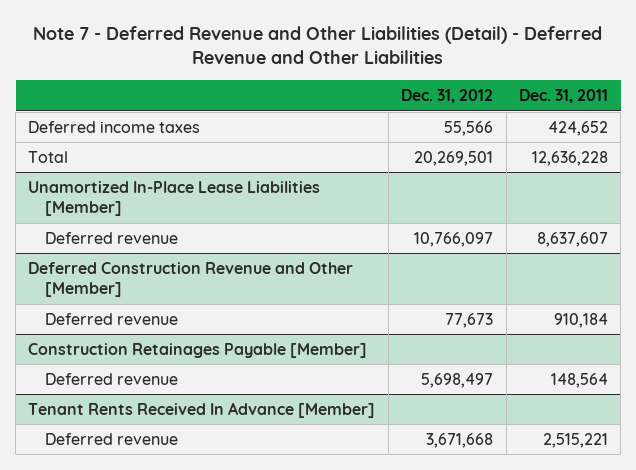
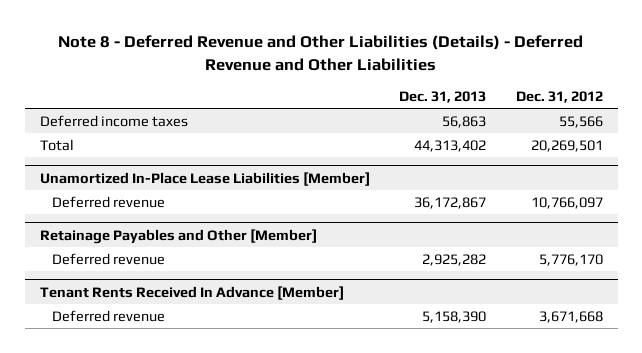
- Note 7 - Deferred Revenue and Other Liabilities (Detail) - Deferred Revenue and Other Liabilities
+ Note 8 - Deferred Revenue and Other Liabilities (Details) - Deferred Revenue and Other Liabilities
- | Dec. 31, 2012 | Dec. 31, 2011
+ | Dec. 31, 2013 | Dec. 31, 2012
- Deferred Construction Revenue and Other [Member]
- Deferred revenue | 77,673 | 910,184
- Construction Retainages Payable [Member]
- Deferred revenue | 5,698,497 | 148,564
+ Retainage Payables and Other [Member]
+ Deferred revenue | 2,925,282 | 5,776,170

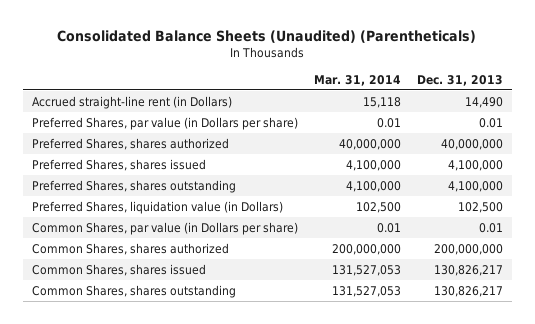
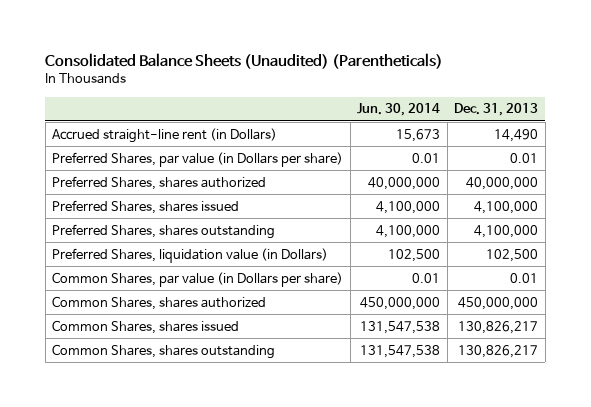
- | Mar. 31, 2014 | Dec. 31, 2013
+ | Jun. 30, 2014 | Dec. 31, 2013
- Common Shares, shares authorized | 200,000,000 | 200,000,000
+ Common Shares, shares authorized | 450,000,000 | 450,000,000

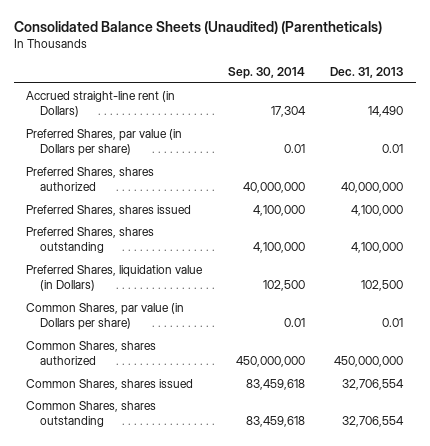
- | Jun. 30, 2014 | Dec. 31, 2013
+ | Sep. 30, 2014 | Dec. 31, 2013
- Common Shares, shares issued | 131,547,538 | 130,826,217
- Common Shares, shares outstanding | 131,547,538 | 130,826,217
+ Common Shares, shares issued | 83,459,618 | 32,706,554
+ Common Shares, shares outstanding | 83,459,618 | 32,706,554

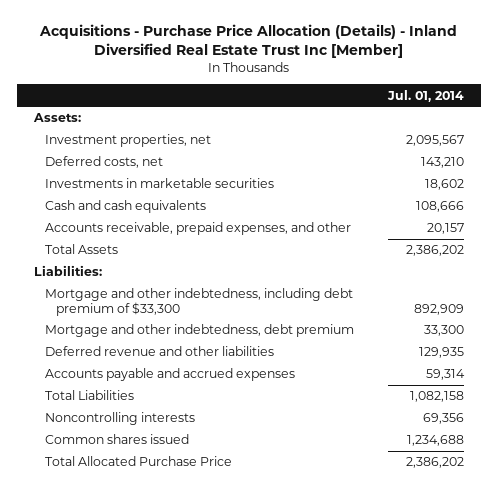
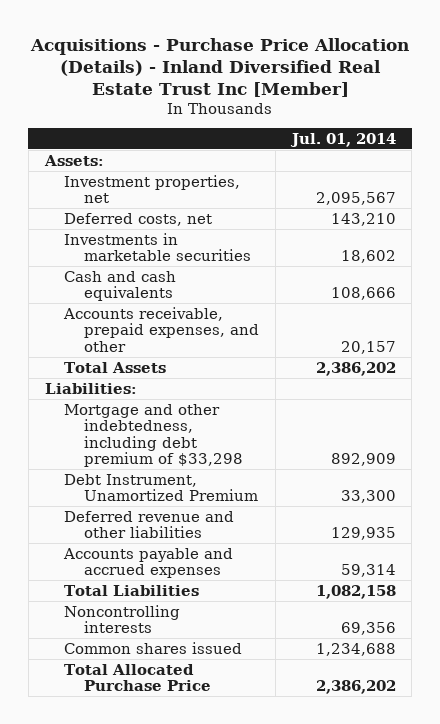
- Mortgage and other indebtedness, including debt premium of $33,300 | 892,909
- Mortgage and other indebtedness, debt premium | 33,300
+ Mortgage and other indebtedness, including debt premium of $33,298 | 892,909
+ Debt Instrument, Unamortized Premium | 33,300

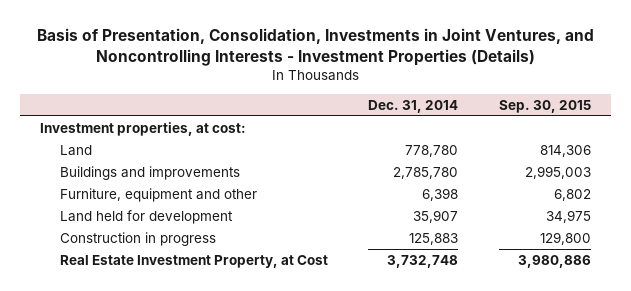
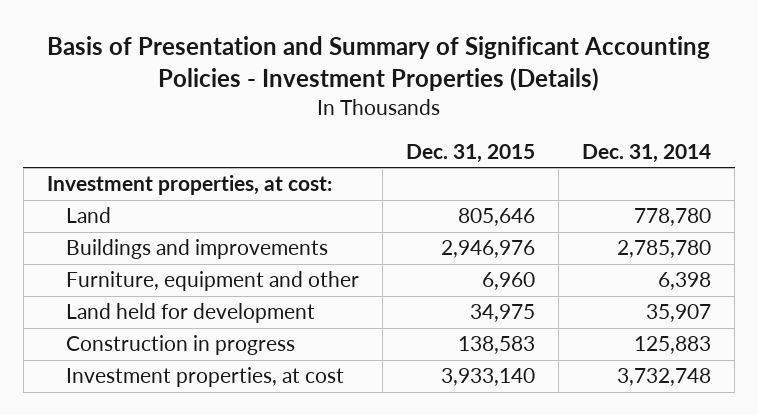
- Basis of Presentation, Consolidation, Investments in Joint Ventures, and Noncontrolling Interests - Investment Properties (Details)
+ Basis of Presentation and Summary of Significant Accounting Policies - Investment Properties (Details)
- | Dec. 31, 2014 | Sep. 30, 2015
+ | Dec. 31, 2015 | Dec. 31, 2014
- Real Estate Investment Property, at Cost | 3,732,748 | 3,980,886
+ Investment properties, at cost | 3,933,140 | 3,732,748

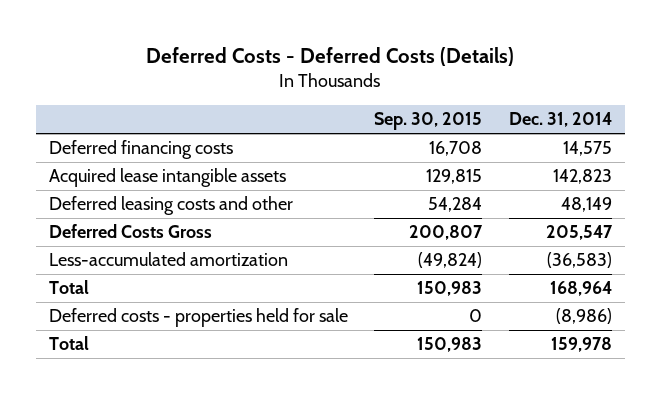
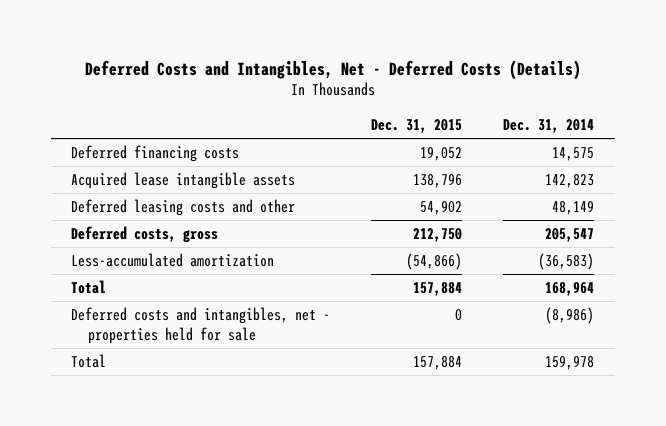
- Deferred Costs - Deferred Costs (Details)
+ Deferred Costs and Intangibles, Net - Deferred Costs (Details)
- | Sep. 30, 2015 | Dec. 31, 2014
+ | Dec. 31, 2015 | Dec. 31, 2014
- Deferred Costs Gross | 200,807 | 205,547
+ Deferred costs, gross | 212,750 | 205,547
- Deferred costs - properties held for sale | 0 | (8,986)
+ Deferred costs and intangibles, net - properties held for sale | 0 | (8,986)

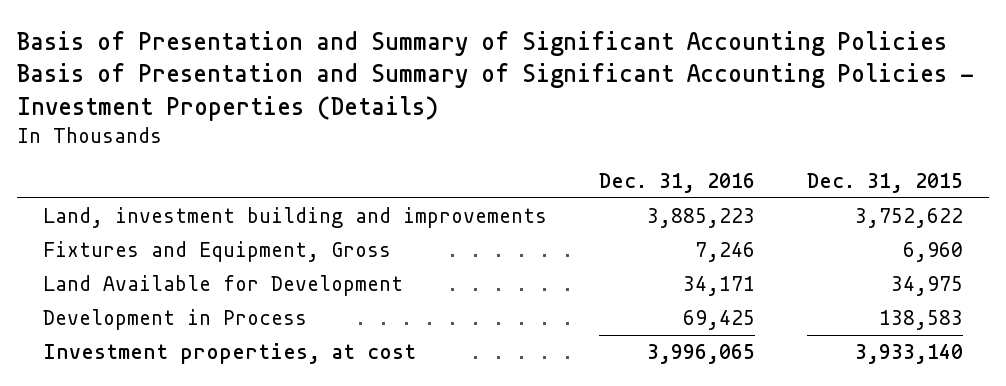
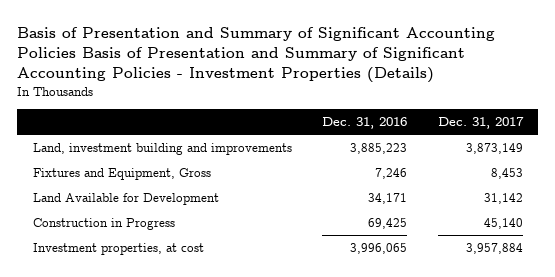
- | Dec. 31, 2016 | Dec. 31, 2015
+ | Dec. 31, 2016 | Dec. 31, 2017
- Development in Process | 69,425 | 138,583
+ Construction in Progress | 69,425 | 45,140

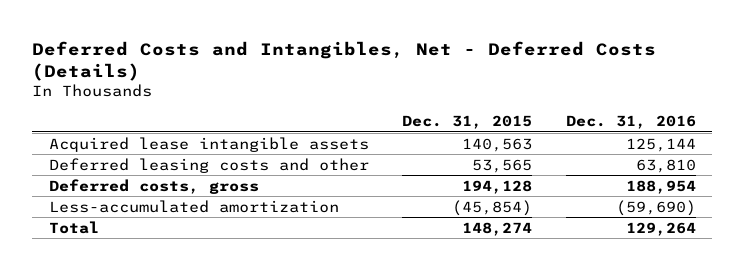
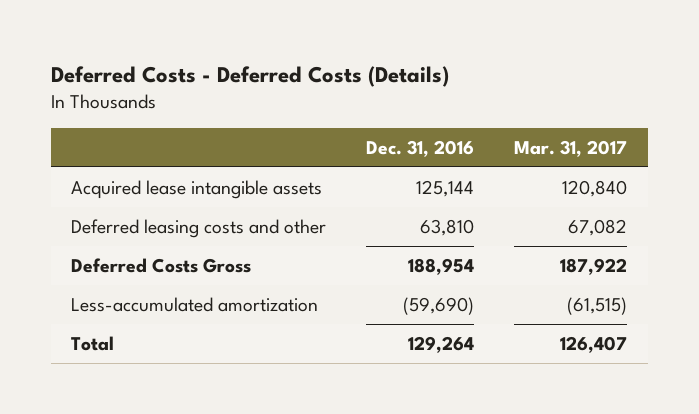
- Deferred Costs and Intangibles, Net - Deferred Costs (Details)
+ Deferred Costs - Deferred Costs (Details)
- | Dec. 31, 2015 | Dec. 31, 2016
+ | Dec. 31, 2016 | Mar. 31, 2017
- Deferred costs, gross | 194,128 | 188,954
+ Deferred Costs Gross | 188,954 | 187,922

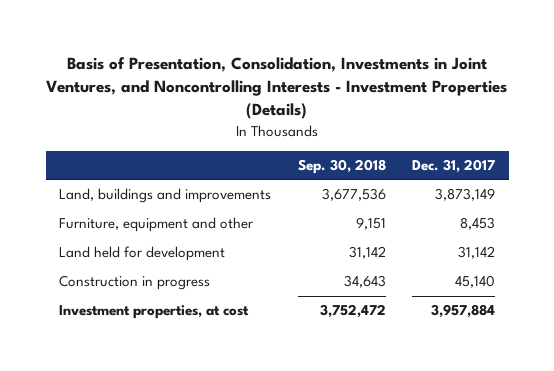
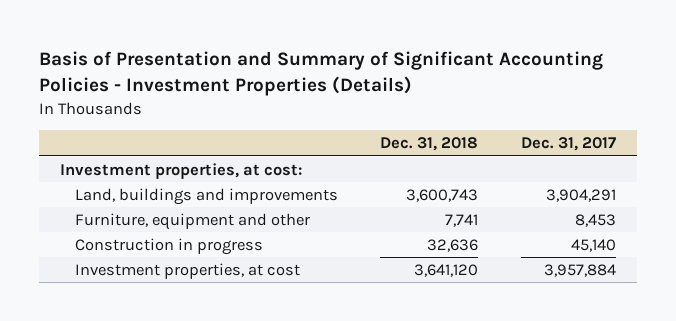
- Basis of Presentation, Consolidation, Investments in Joint Ventures, and Noncontrolling Interests - Investment Properties (Details)
+ Basis of Presentation and Summary of Significant Accounting Policies - Investment Properties (Details)
- | Sep. 30, 2018 | Dec. 31, 2017
+ | Dec. 31, 2018 | Dec. 31, 2017
- Land, buildings and improvements | 3,677,536 | 3,873,149
+ Investment properties, at cost:
+ Land, buildings and improvements | 3,600,743 | 3,904,291
- Land held for development | 31,142 | 31,142

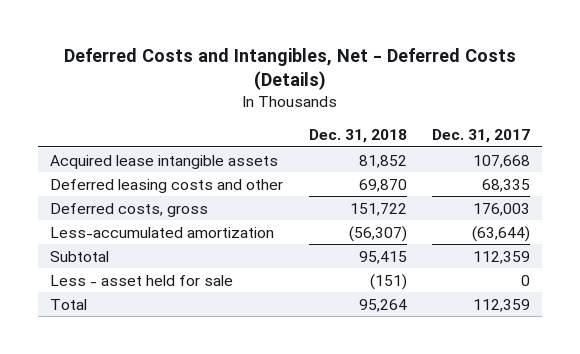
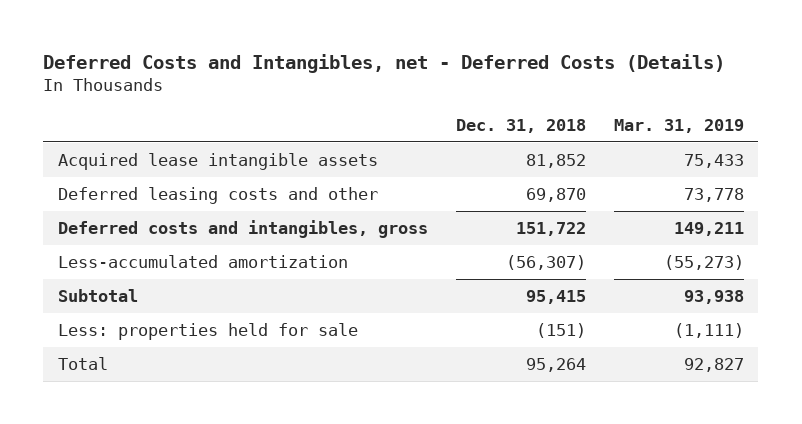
- Deferred Costs and Intangibles, Net - Deferred Costs (Details)
+ Deferred Costs and Intangibles, net - Deferred Costs (Details)
- | Dec. 31, 2018 | Dec. 31, 2017
+ | Dec. 31, 2018 | Mar. 31, 2019
- Deferred costs, gross | 151,722 | 176,003
+ Deferred costs and intangibles, gross | 151,722 | 149,211
- Less - asset held for sale | (151) | 0
+ Less: properties held for sale | (151) | (1,111)

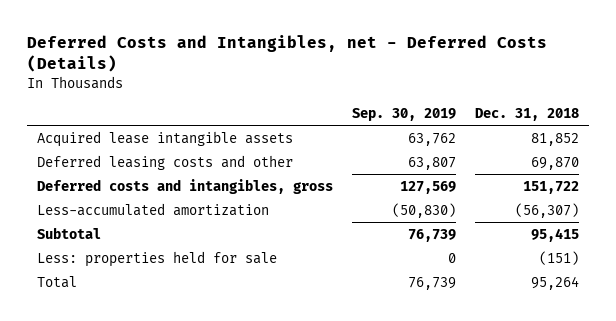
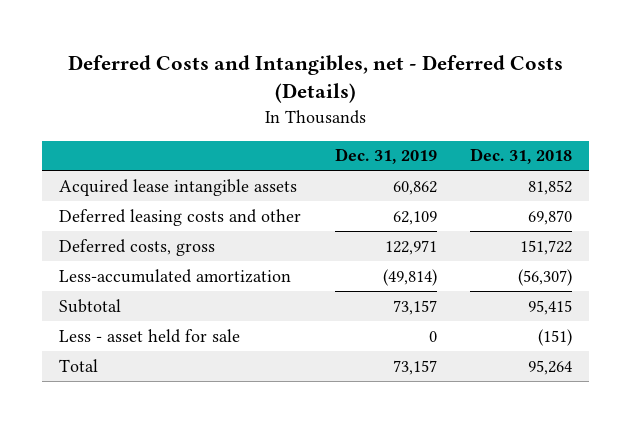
- | Sep. 30, 2019 | Dec. 31, 2018
+ | Dec. 31, 2019 | Dec. 31, 2018
- Deferred costs and intangibles, gross | 127,569 | 151,722
+ Deferred costs, gross | 122,971 | 151,722
- Less: properties held for sale | 0 | (151)
+ Less - asset held for sale | 0 | (151)

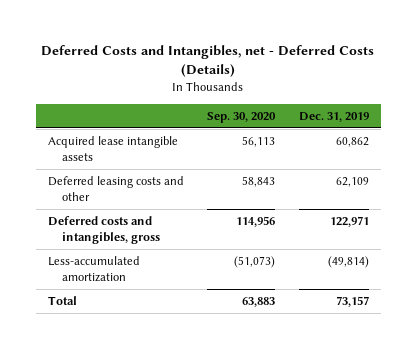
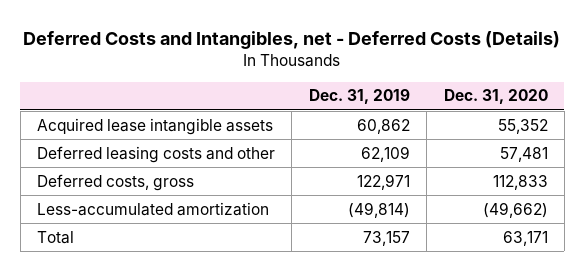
- | Sep. 30, 2020 | Dec. 31, 2019
+ | Dec. 31, 2019 | Dec. 31, 2020
- Deferred costs and intangibles, gross | 114,956 | 122,971
+ Deferred costs, gross | 122,971 | 112,833

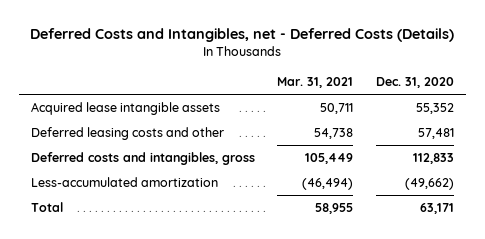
- | Dec. 31, 2019 | Dec. 31, 2020
+ | Mar. 31, 2021 | Dec. 31, 2020
- Deferred costs, gross | 122,971 | 112,833
+ Deferred costs and intangibles, gross | 105,449 | 112,833

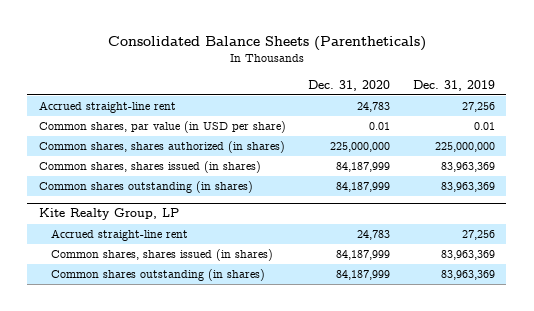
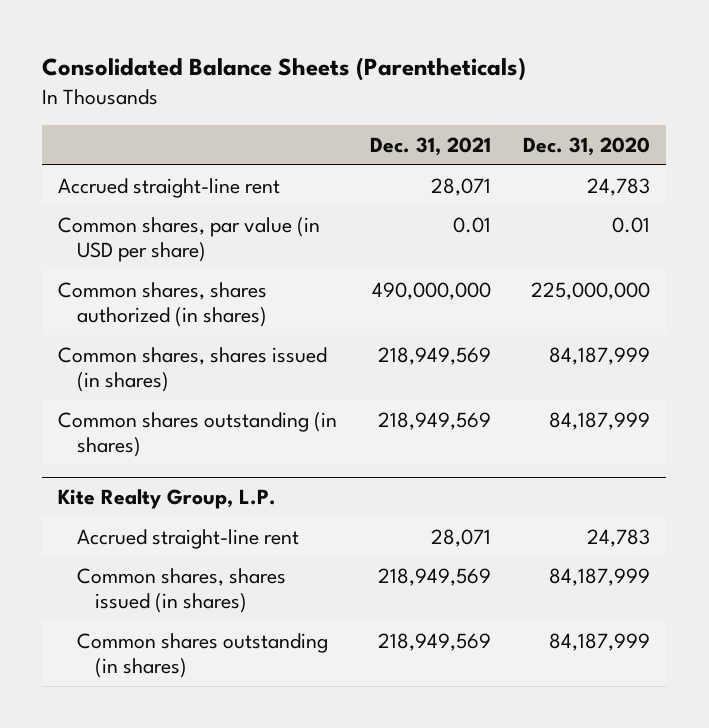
- | Dec. 31, 2020 | Dec. 31, 2019
+ | Dec. 31, 2021 | Dec. 31, 2020
- Kite Realty Group, LP
+ Kite Realty Group, L.P.

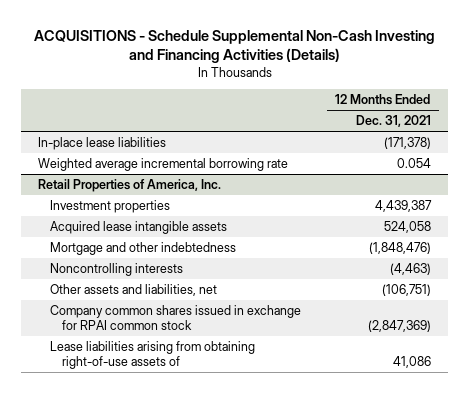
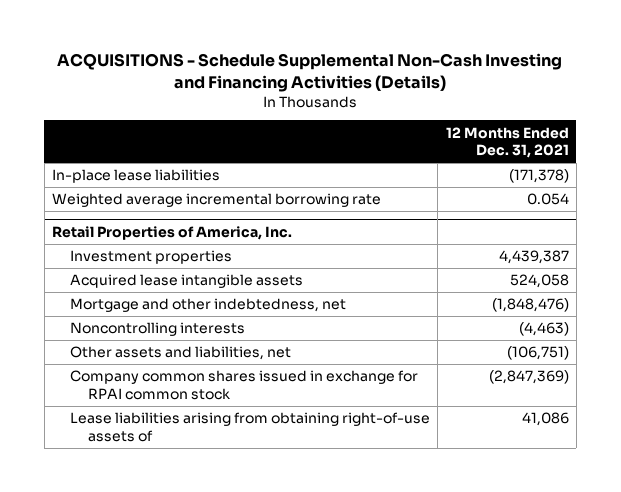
@ Retail Properties of America, Inc.
- Mortgage and other indebtedness | (1,848,476)
+ Mortgage and other indebtedness, net | (1,848,476)

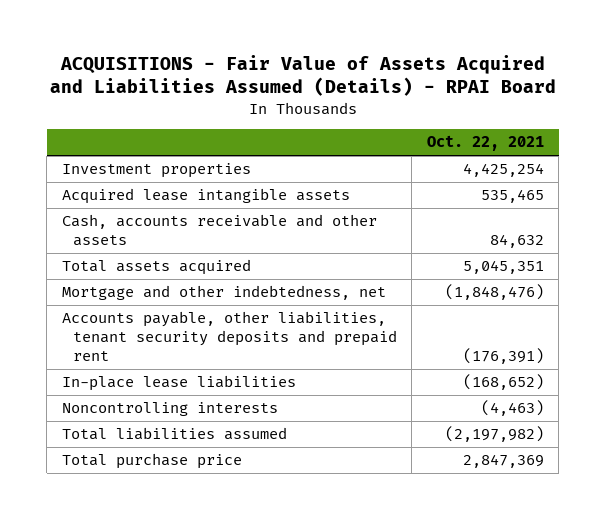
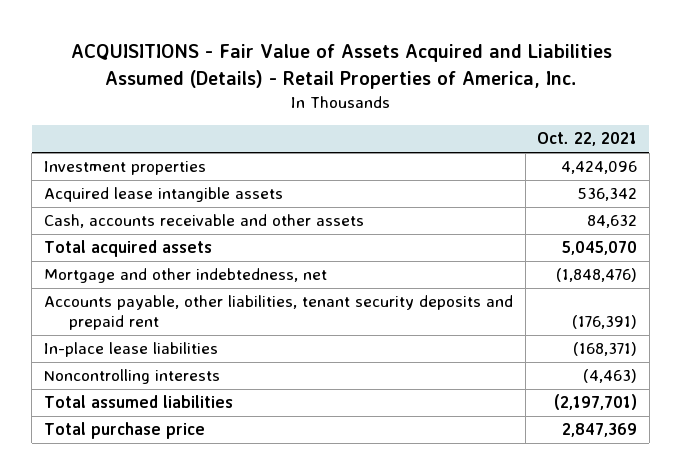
- ACQUISITIONS - Fair Value of Assets Acquired and Liabilities Assumed (Details) - RPAI Board
+ ACQUISITIONS - Fair Value of Assets Acquired and Liabilities Assumed (Details) - Retail Properties of America, Inc.
- Investment properties | 4,425,254
- Acquired lease intangible assets | 535,465
+ Investment properties | 4,424,096
+ Acquired lease intangible assets | 536,342
- Total assets acquired | 5,045,351
+ Total acquired assets | 5,045,070
- In-place lease liabilities | (168,652)
+ In-place lease liabilities | (168,371)
- Total liabilities assumed | (2,197,982)
+ Total assumed liabilities | (2,197,701)

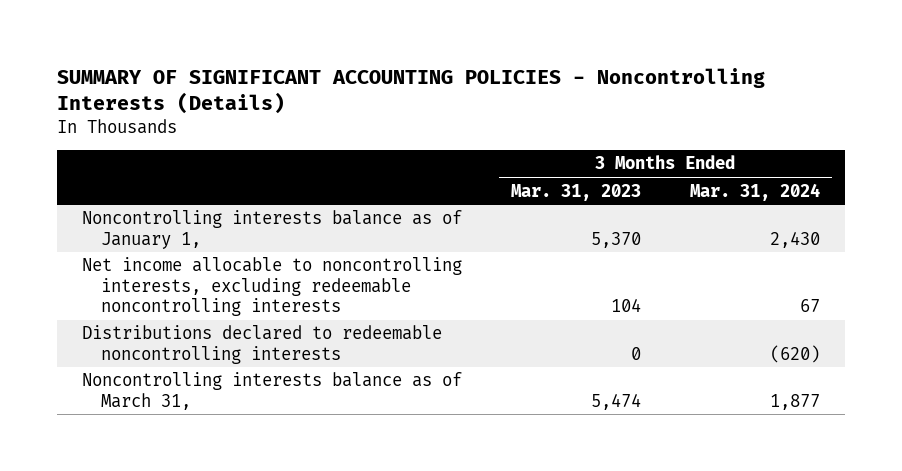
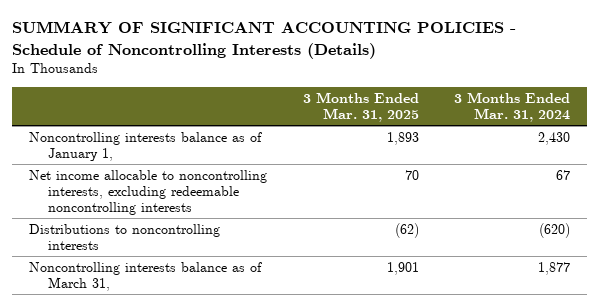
- SUMMARY OF SIGNIFICANT ACCOUNTING POLICIES - Noncontrolling Interests (Details)
+ SUMMARY OF SIGNIFICANT ACCOUNTING POLICIES - Schedule of Noncontrolling Interests (Details)
- | 3 Months Ended Mar. 31, 2023 | 3 Months Ended Mar. 31, 2024
+ | 3 Months Ended Mar. 31, 2025 | 3 Months Ended Mar. 31, 2024
- Distributions declared to redeemable noncontrolling interests | 0 | (620)
+ Distributions to noncontrolling interests | (62) | (620)

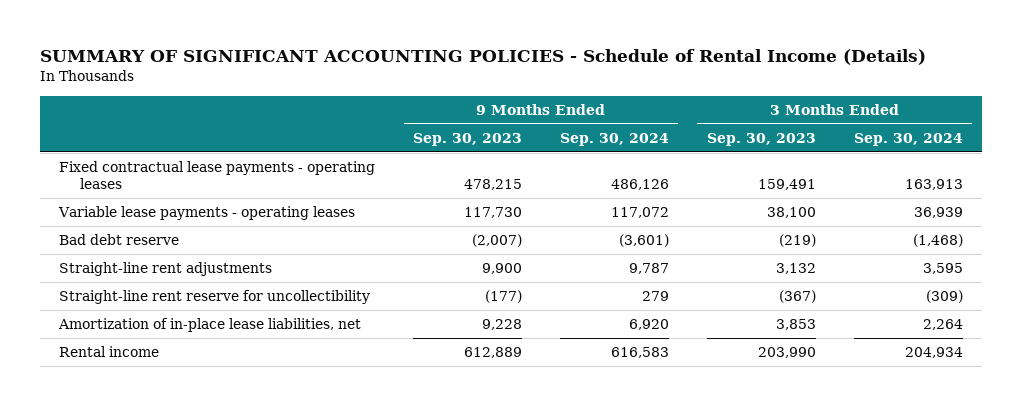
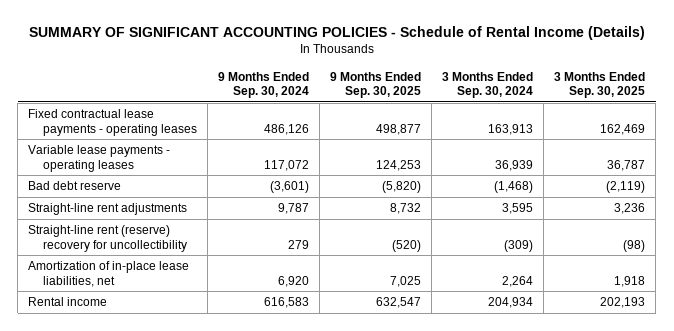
- | 9 Months Ended Sep. 30, 2023 | 9 Months Ended Sep. 30, 2024 | 3 Months Ended Sep. 30, 2023 | 3 Months Ended Sep. 30, 2024
+ | 9 Months Ended Sep. 30, 2024 | 9 Months Ended Sep. 30, 2025 | 3 Months Ended Sep. 30, 2024 | 3 Months Ended Sep. 30, 2025
- Straight-line rent reserve for uncollectibility | (177) | 279 | (367) | (309)
+ Straight-line rent (reserve) recovery for uncollectibility | 279 | (520) | (309) | (98)

